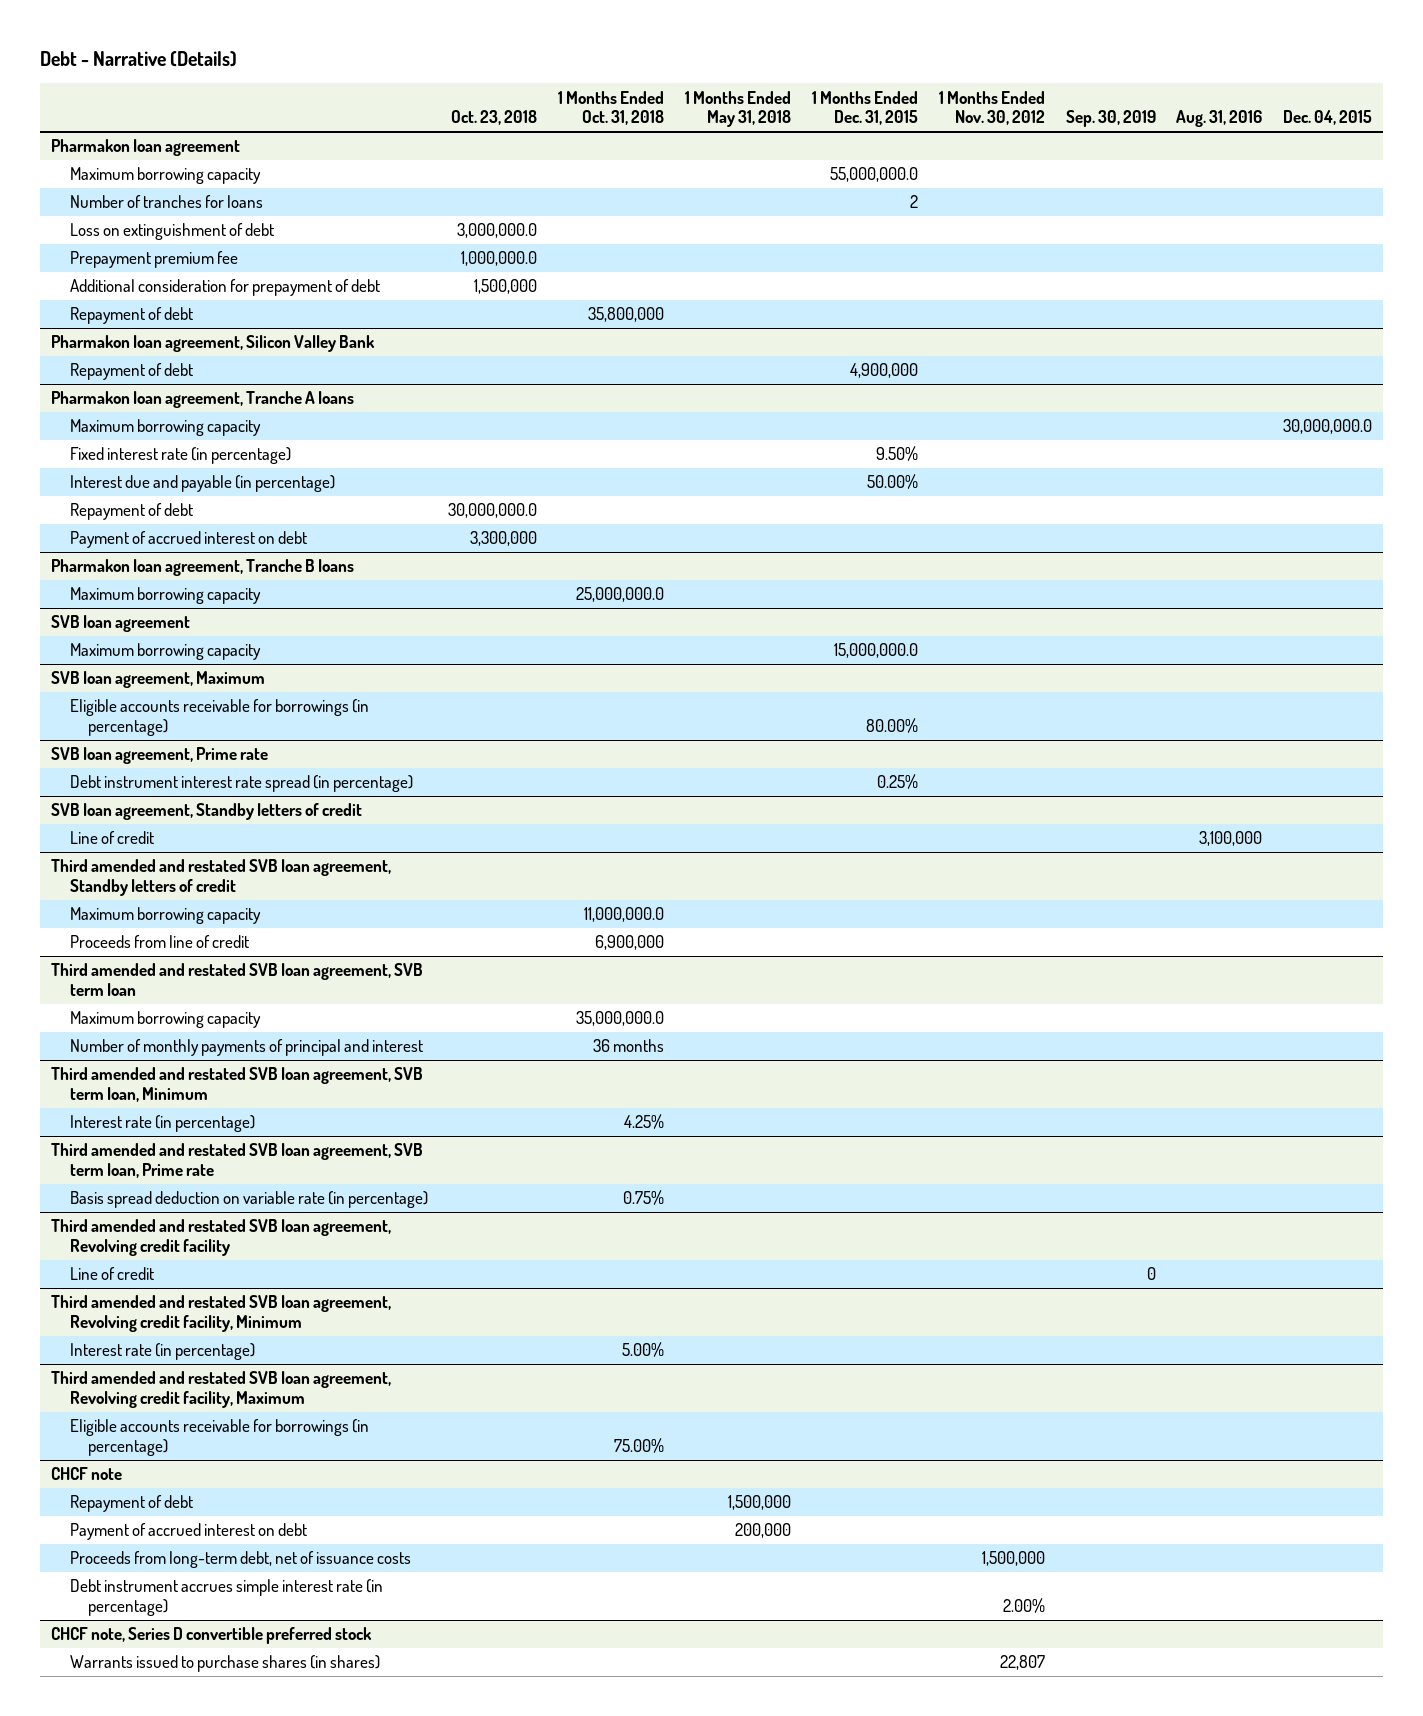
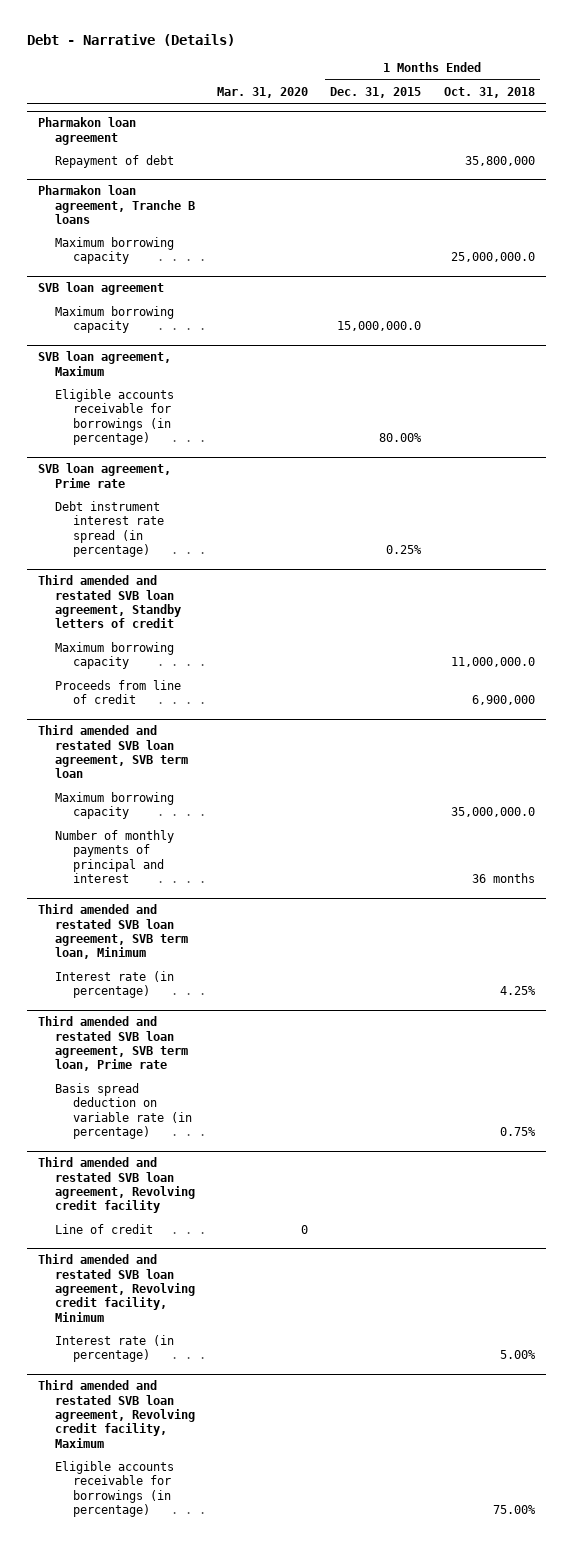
- | Oct. 23, 2018 | 1 Months Ended Oct. 31, 2018 | 1 Months Ended May 31, 2018 | 1 Months Ended Dec. 31, 2015 | 1 Months Ended Nov. 30, 2012 | Sep. 30, 2019 | Aug. 31, 2016 | Dec. 04, 2015
+ | Mar. 31, 2020 | 1 Months Ended Dec. 31, 2015 | 1 Months Ended Oct. 31, 2018
@ Pharmakon loan agreement
- Maximum borrowing capacity | | | | 55,000,000.0 | | | |
- Number of tranches for loans | | | | 2 | | | |
- Loss on extinguishment of debt | 3,000,000.0 | | | | | | |
- Prepayment premium fee | 1,000,000.0 | | | | | | |
- Additional consideration for prepayment of debt | 1,500,000 | | | | | | |
- Pharmakon loan agreement, Silicon Valley Bank
- Repayment of debt | | | | 4,900,000 | | | |
- Pharmakon loan agreement, Tranche A loans
- Maximum borrowing capacity | | | | | | | | 30,000,000.0
- Fixed interest rate (in percentage) | | | | 9.50% | | | |
- Interest due and payable (in percentage) | | | | 50.00% | | | |
- Repayment of debt | 30,000,000.0 | | | | | | |
- Payment of accrued interest on debt | 3,300,000 | | | | | | |
- SVB loan agreement, Standby letters of credit
- Line of credit | | | | | | | 3,100,000 |
- CHCF note
- Repayment of debt | | | 1,500,000 | | | | |
- Payment of accrued interest on debt | | | 200,000 | | | | |
- Proceeds from long-term debt, net of issuance costs | | | | | 1,500,000 | | |
- Debt instrument accrues simple interest rate (in percentage) | | | | | 2.00% | | |
- CHCF note, Series D convertible preferred stock
- Warrants issued to purchase shares (in shares) | | | | | 22,807 | | |

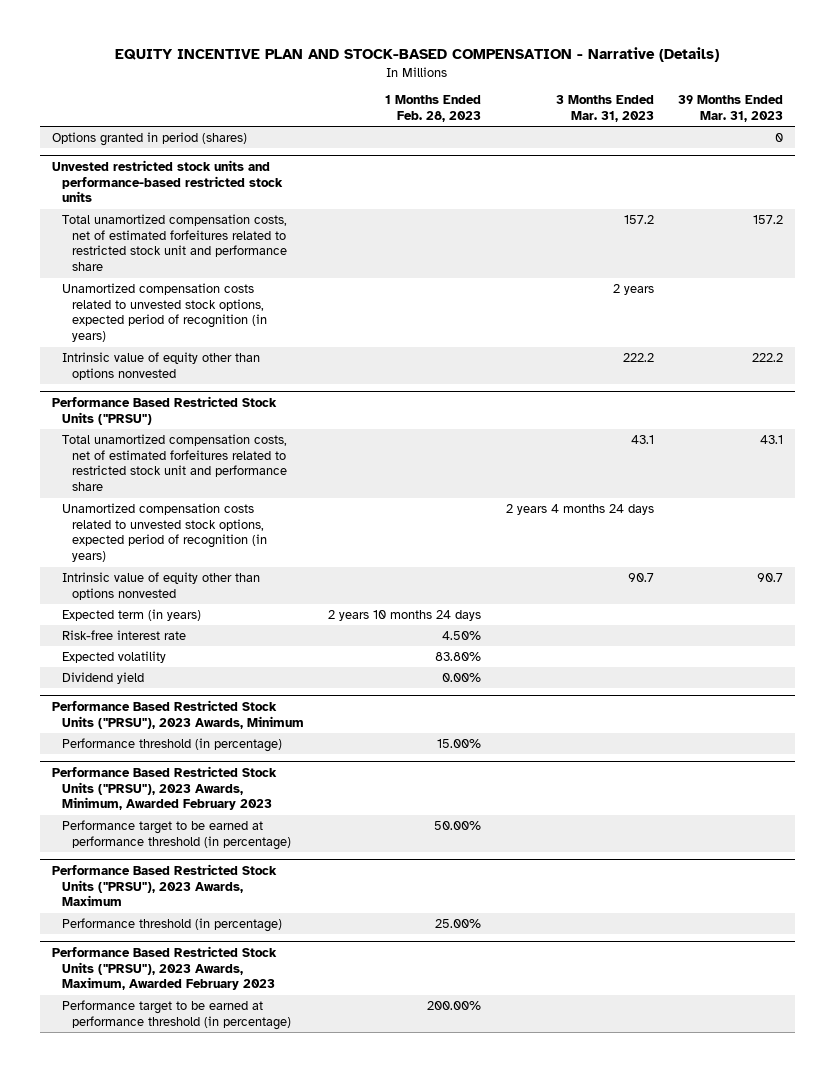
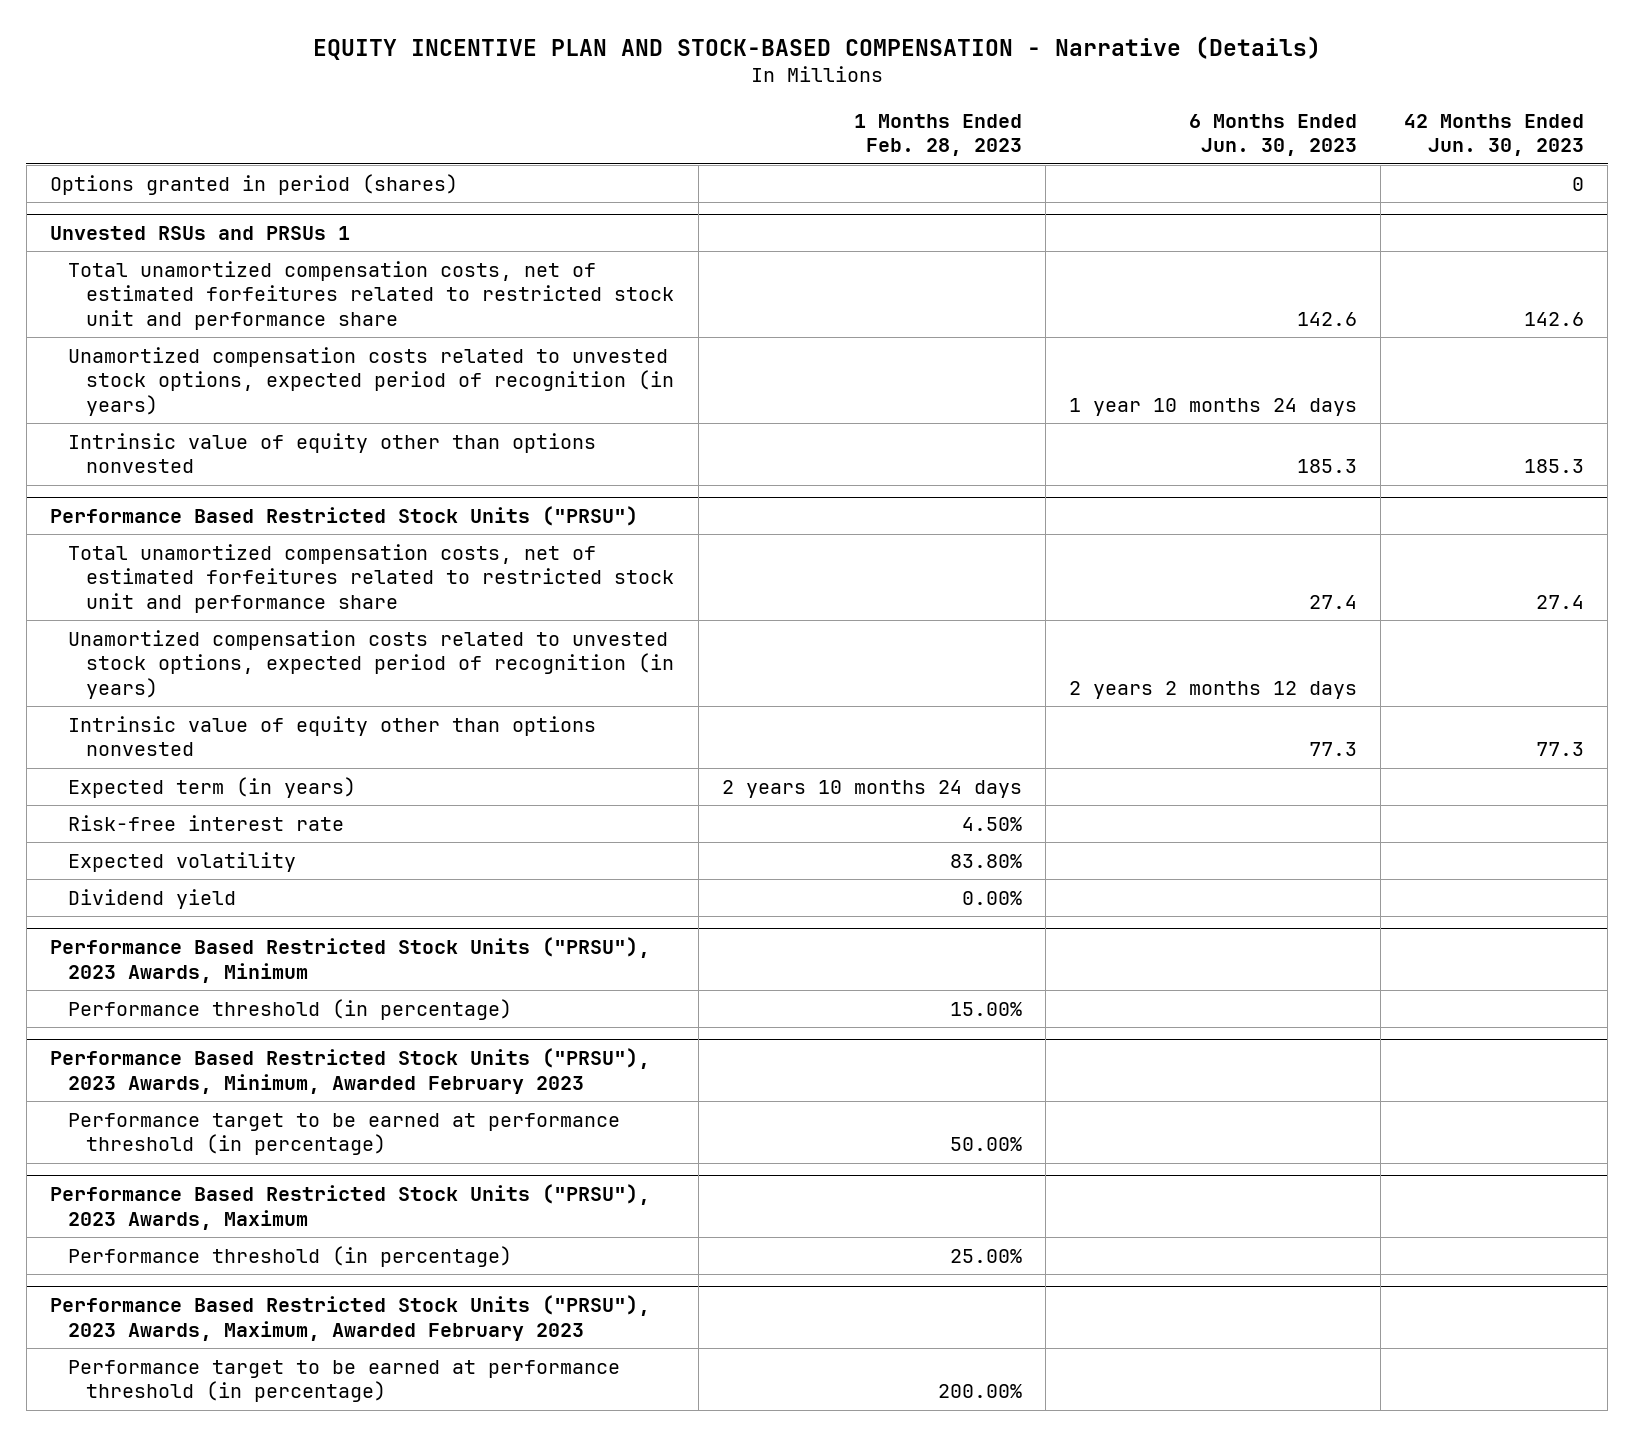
- | 1 Months Ended Feb. 28, 2023 | 3 Months Ended Mar. 31, 2023 | 39 Months Ended Mar. 31, 2023
+ | 1 Months Ended Feb. 28, 2023 | 6 Months Ended Jun. 30, 2023 | 42 Months Ended Jun. 30, 2023
- Unvested restricted stock units and performance-based restricted stock units
+ Unvested RSUs and PRSUs 1

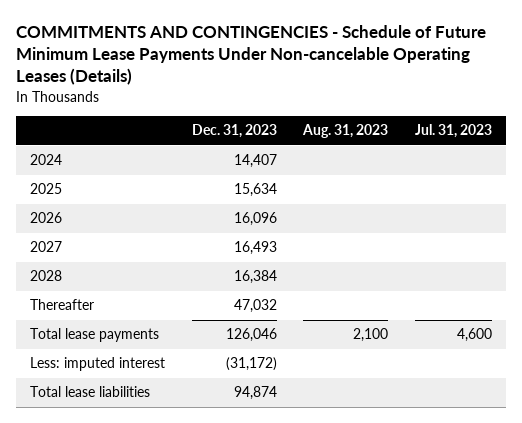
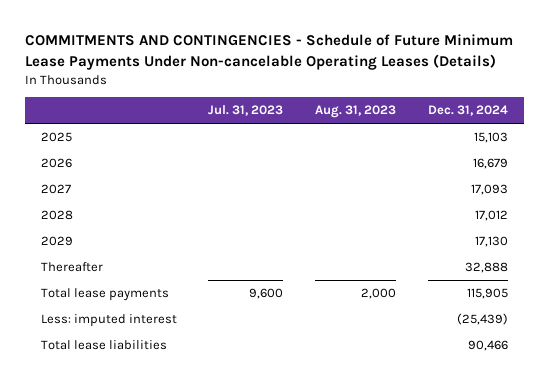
- | Dec. 31, 2023 | Aug. 31, 2023 | Jul. 31, 2023
+ | Jul. 31, 2023 | Aug. 31, 2023 | Dec. 31, 2024
- 2024 | 14,407 | |
+ 2029 | | | 17,130
- Total lease payments | 126,046 | 2,100 | 4,600
+ Total lease payments | 9,600 | 2,000 | 115,905

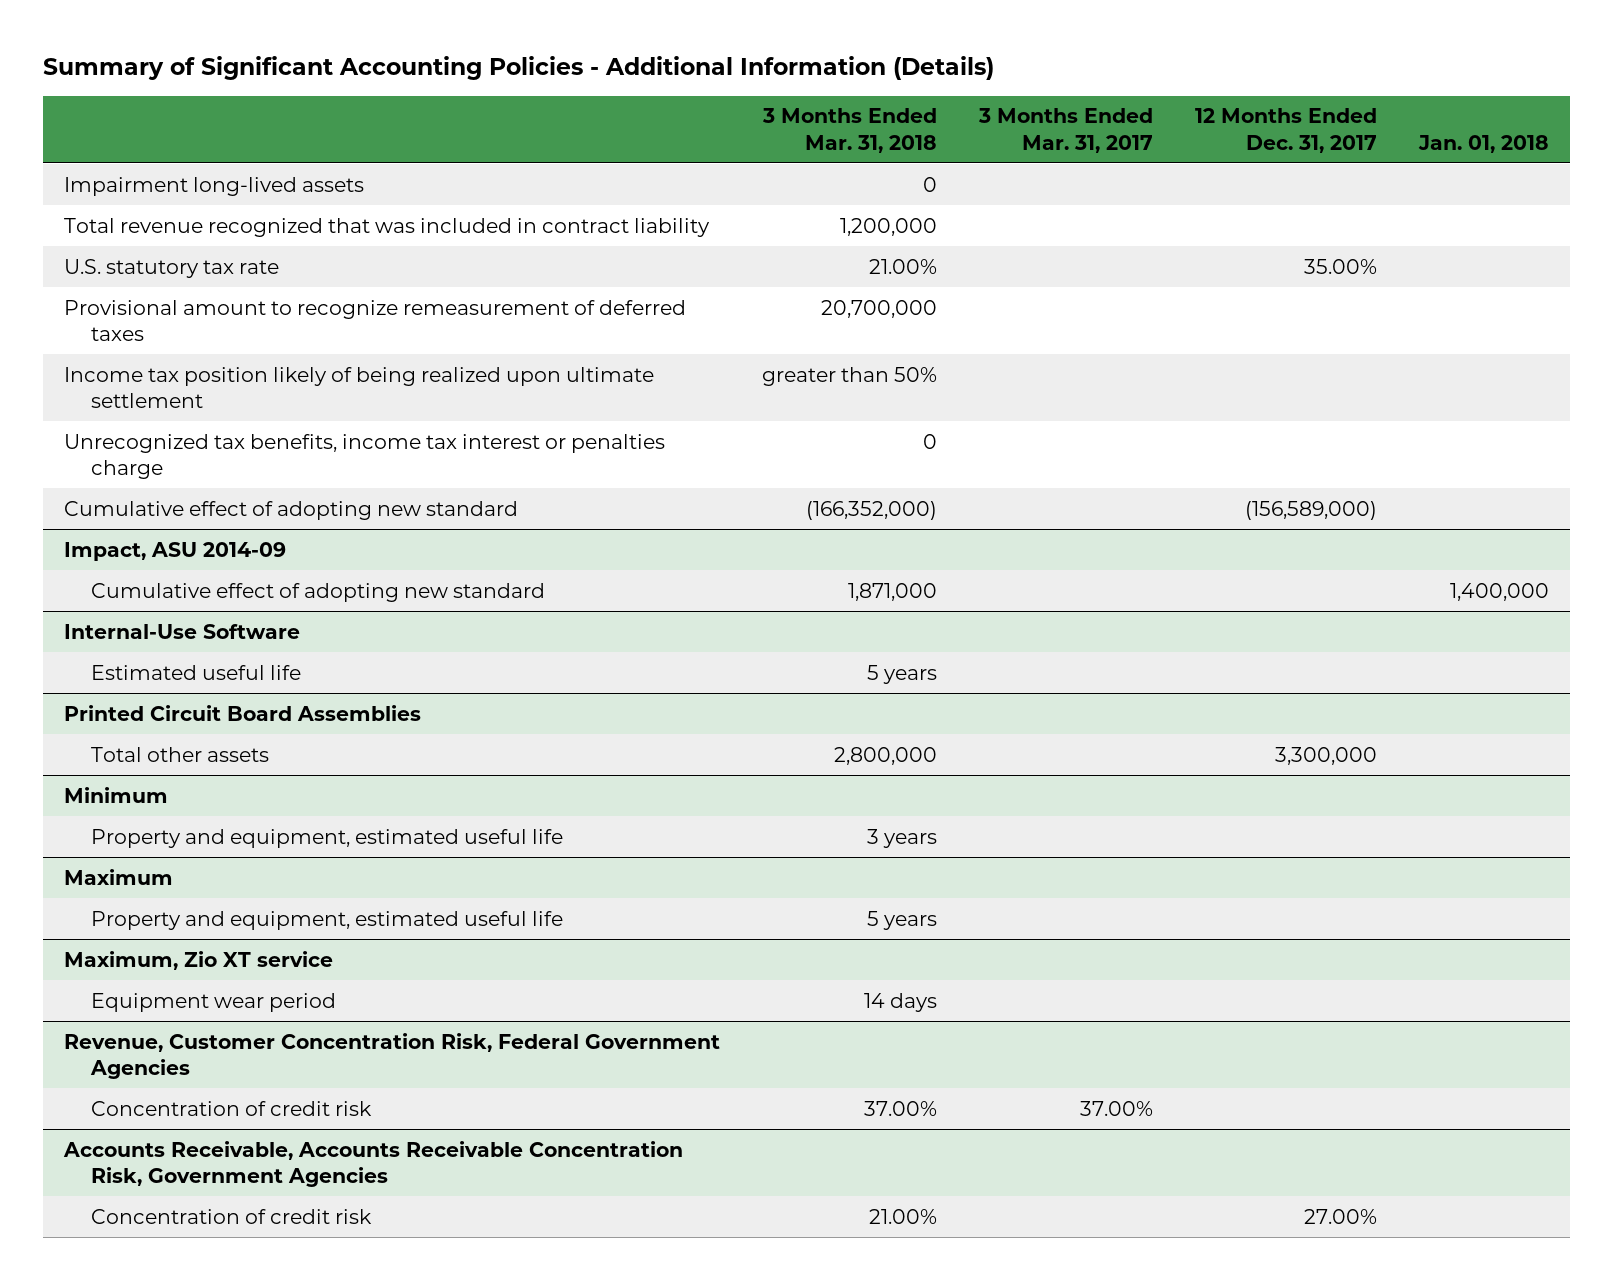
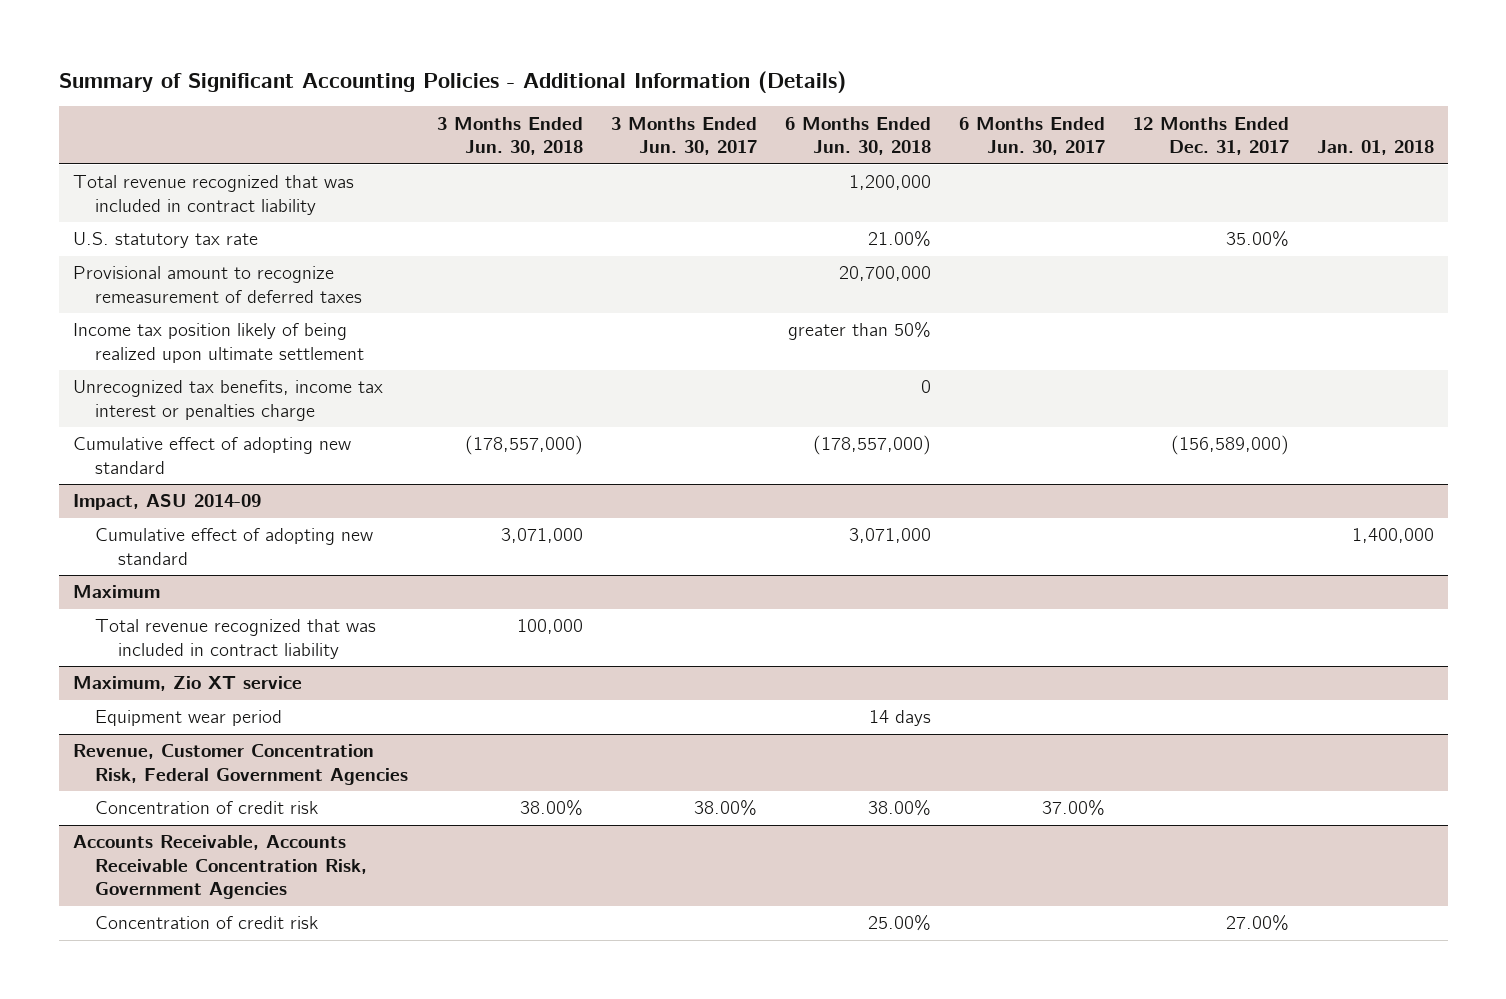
- | 3 Months Ended Mar. 31, 2018 | 3 Months Ended Mar. 31, 2017 | 12 Months Ended Dec. 31, 2017 | Jan. 01, 2018
+ | 3 Months Ended Jun. 30, 2018 | 3 Months Ended Jun. 30, 2017 | 6 Months Ended Jun. 30, 2018 | 6 Months Ended Jun. 30, 2017 | 12 Months Ended Dec. 31, 2017 | Jan. 01, 2018
- Impairment long-lived assets | 0 | | |
- Internal-Use Software
- Estimated useful life | 5 years | | |
- Printed Circuit Board Assemblies
- Total other assets | 2,800,000 | | 3,300,000 |
- Minimum
- Property and equipment, estimated useful life | 3 years | | |
@ Maximum
- Property and equipment, estimated useful life | 5 years | | |
+ Total revenue recognized that was included in contract liability | 100,000 | | | | |

